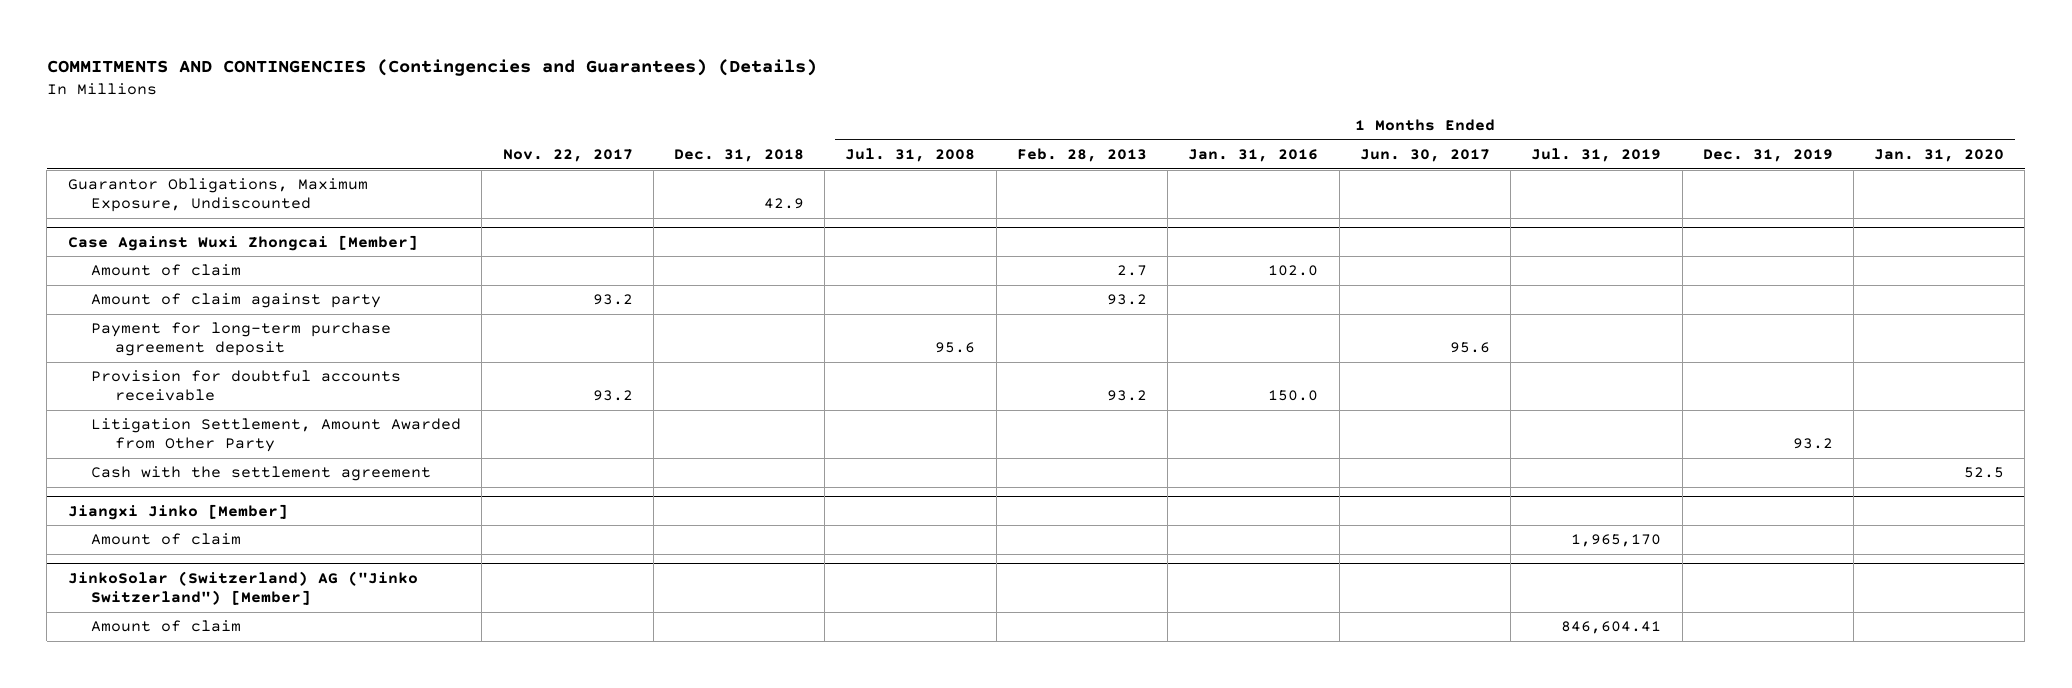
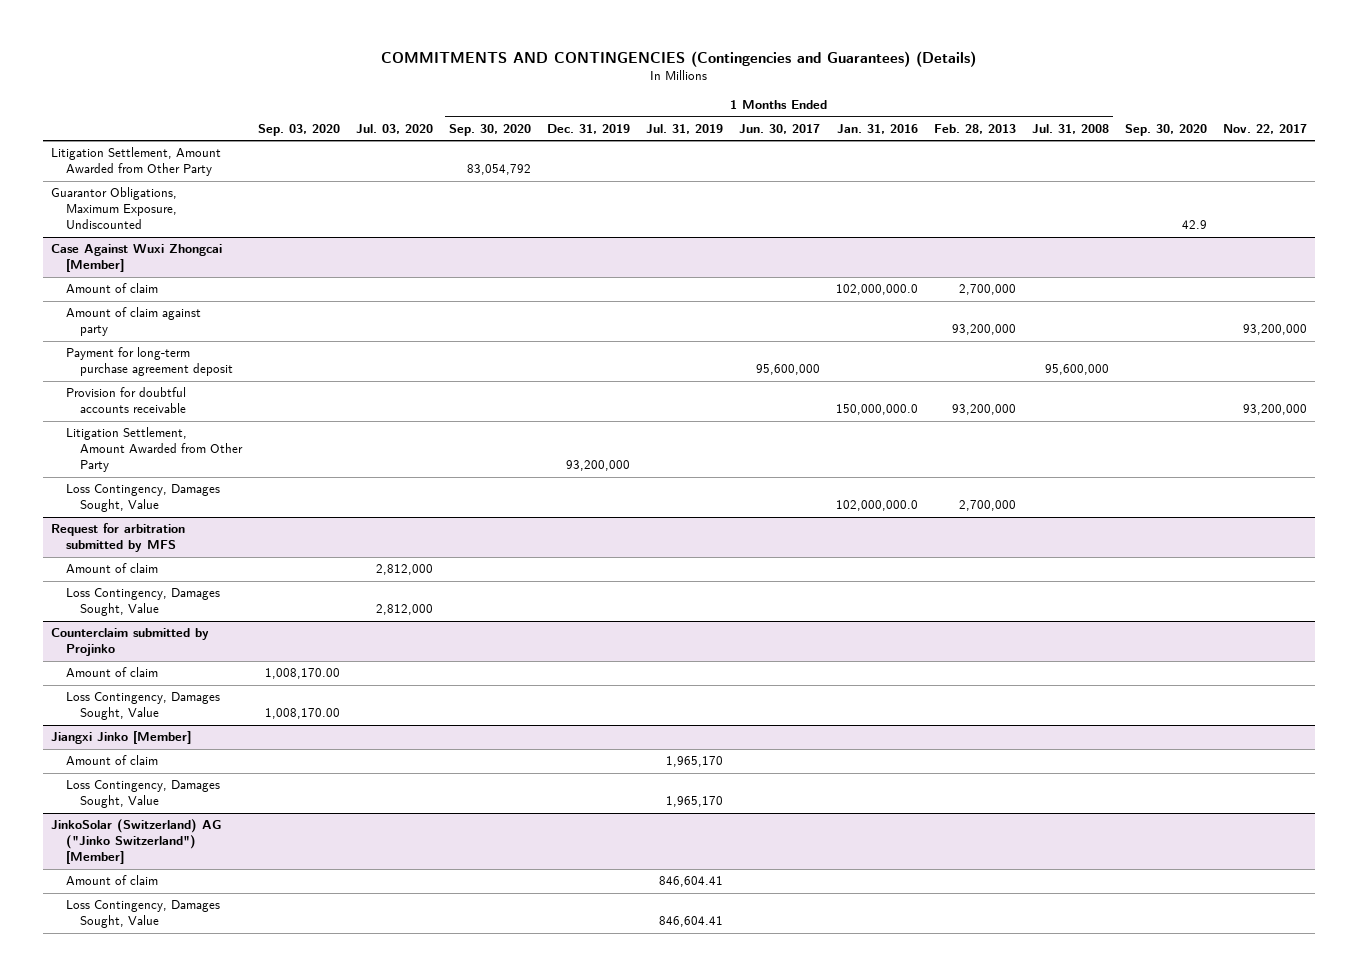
- | Nov. 22, 2017 | Dec. 31, 2018 | 1 Months Ended Jul. 31, 2008 | 1 Months Ended Feb. 28, 2013 | 1 Months Ended Jan. 31, 2016 | 1 Months Ended Jun. 30, 2017 | 1 Months Ended Jul. 31, 2019 | 1 Months Ended Dec. 31, 2019 | 1 Months Ended Jan. 31, 2020
+ | Sep. 03, 2020 | Jul. 03, 2020 | 1 Months Ended Sep. 30, 2020 | 1 Months Ended Dec. 31, 2019 | 1 Months Ended Jul. 31, 2019 | 1 Months Ended Jun. 30, 2017 | 1 Months Ended Jan. 31, 2016 | 1 Months Ended Feb. 28, 2013 | 1 Months Ended Jul. 31, 2008 | Sep. 30, 2020 | Nov. 22, 2017
+ Litigation Settlement, Amount Awarded from Other Party | | | 83,054,792 | | | | | | | |
@ Case Against Wuxi Zhongcai [Member]
- Amount of claim | | | | 2.7 | 102.0 | | | |
- Amount of claim against party | 93.2 | | | 93.2 | | | | |
- Payment for long-term purchase agreement deposit | | | 95.6 | | | 95.6 | | |
- Provision for doubtful accounts receivable | 93.2 | | | 93.2 | 150.0 | | | |
- Litigation Settlement, Amount Awarded from Other Party | | | | | | | | 93.2 |
- Cash with the settlement agreement | | | | | | | | | 52.5
+ Amount of claim | | | | | | | 102,000,000.0 | 2,700,000 | | |
+ Amount of claim against party | | | | | | | | 93,200,000 | | | 93,200,000
+ Payment for long-term purchase agreement deposit | | | | | | 95,600,000 | | | 95,600,000 | |
+ Provision for doubtful accounts receivable | | | | | | | 150,000,000.0 | 93,200,000 | | | 93,200,000
+ Litigation Settlement, Amount Awarded from Other Party | | | | 93,200,000 | | | | | | |
+ Loss Contingency, Damages Sought, Value | | | | | | | 102,000,000.0 | 2,700,000 | | |
+ Request for arbitration submitted by MFS
+ Amount of claim | | 2,812,000 | | | | | | | | |
+ Loss Contingency, Damages Sought, Value | | 2,812,000 | | | | | | | | |
+ Counterclaim submitted by Projinko
+ Amount of claim | 1,008,170.00 | | | | | | | | | |
+ Loss Contingency, Damages Sought, Value | 1,008,170.00 | | | | | | | | | |
@ Jiangxi Jinko [Member]
+ Loss Contingency, Damages Sought, Value | | | | | 1,965,170 | | | | | |
@ JinkoSolar (Switzerland) AG ("Jinko Switzerland") [Member]
+ Loss Contingency, Damages Sought, Value | | | | | 846,604.41 | | | | | |

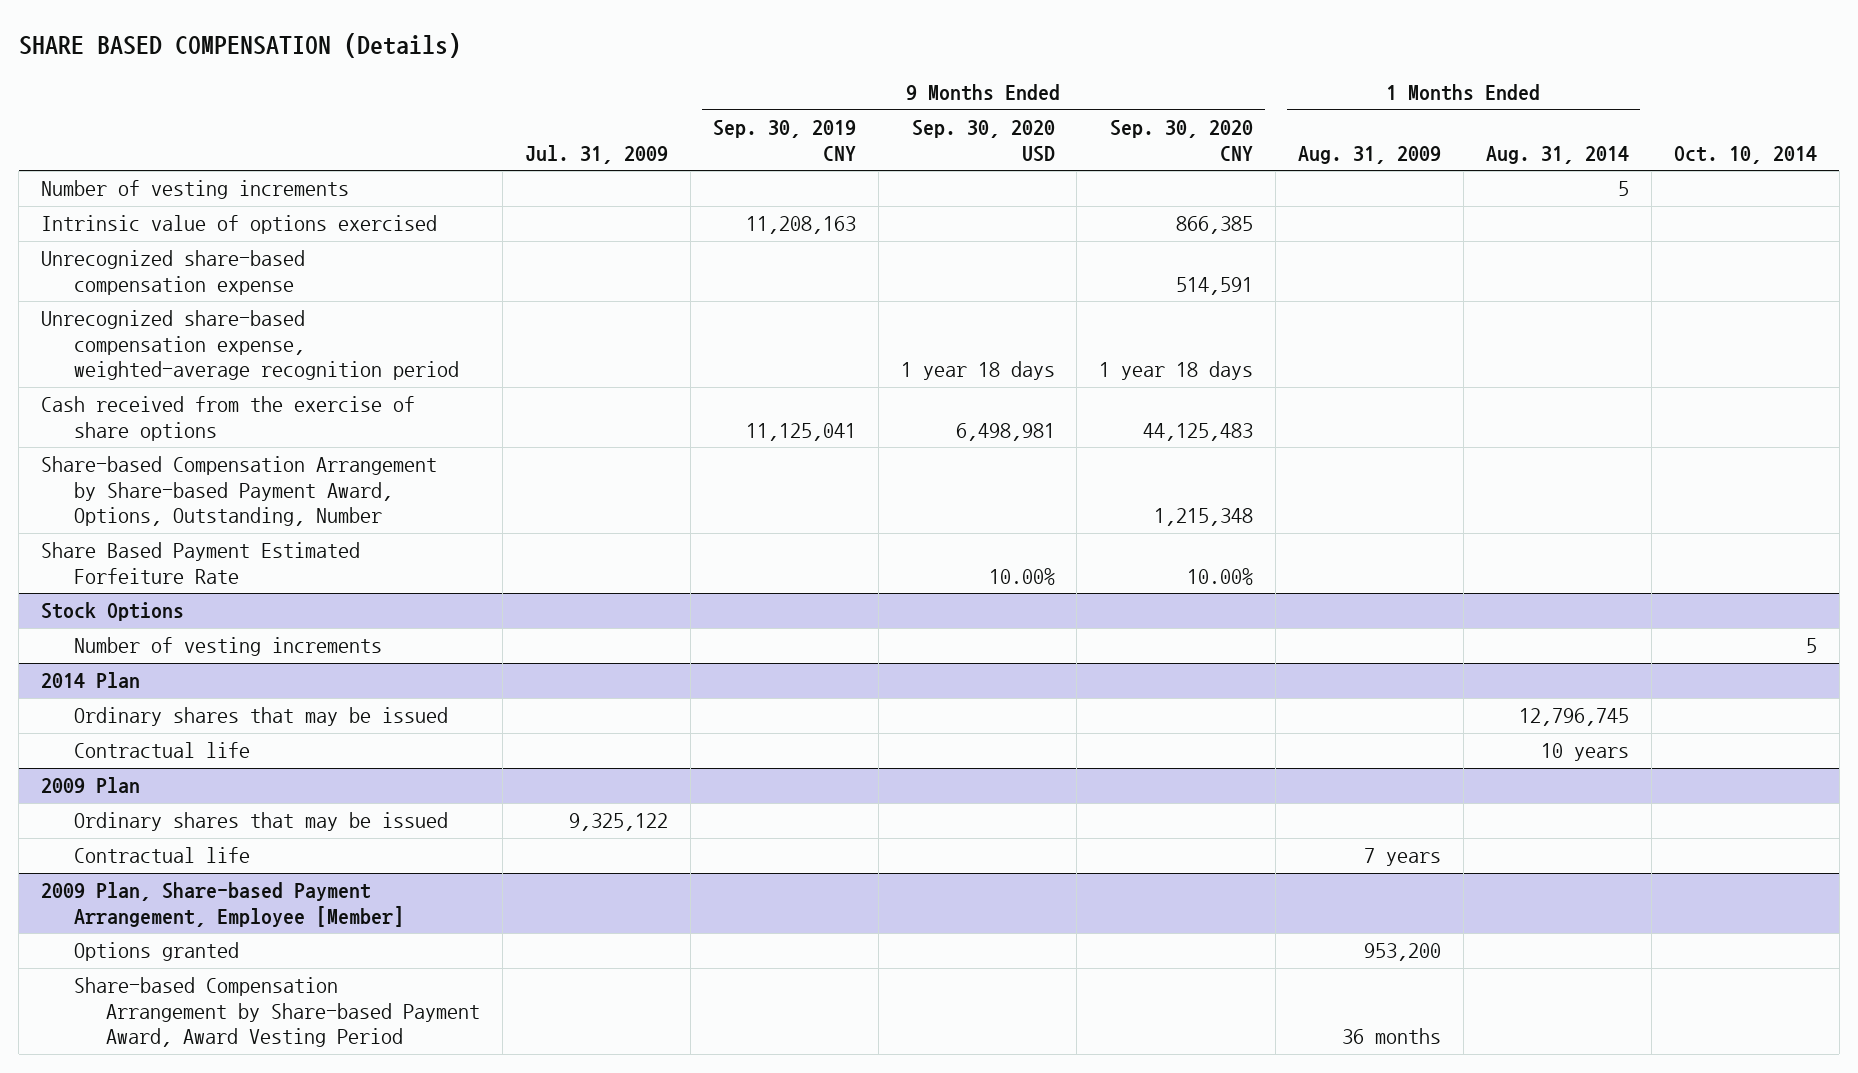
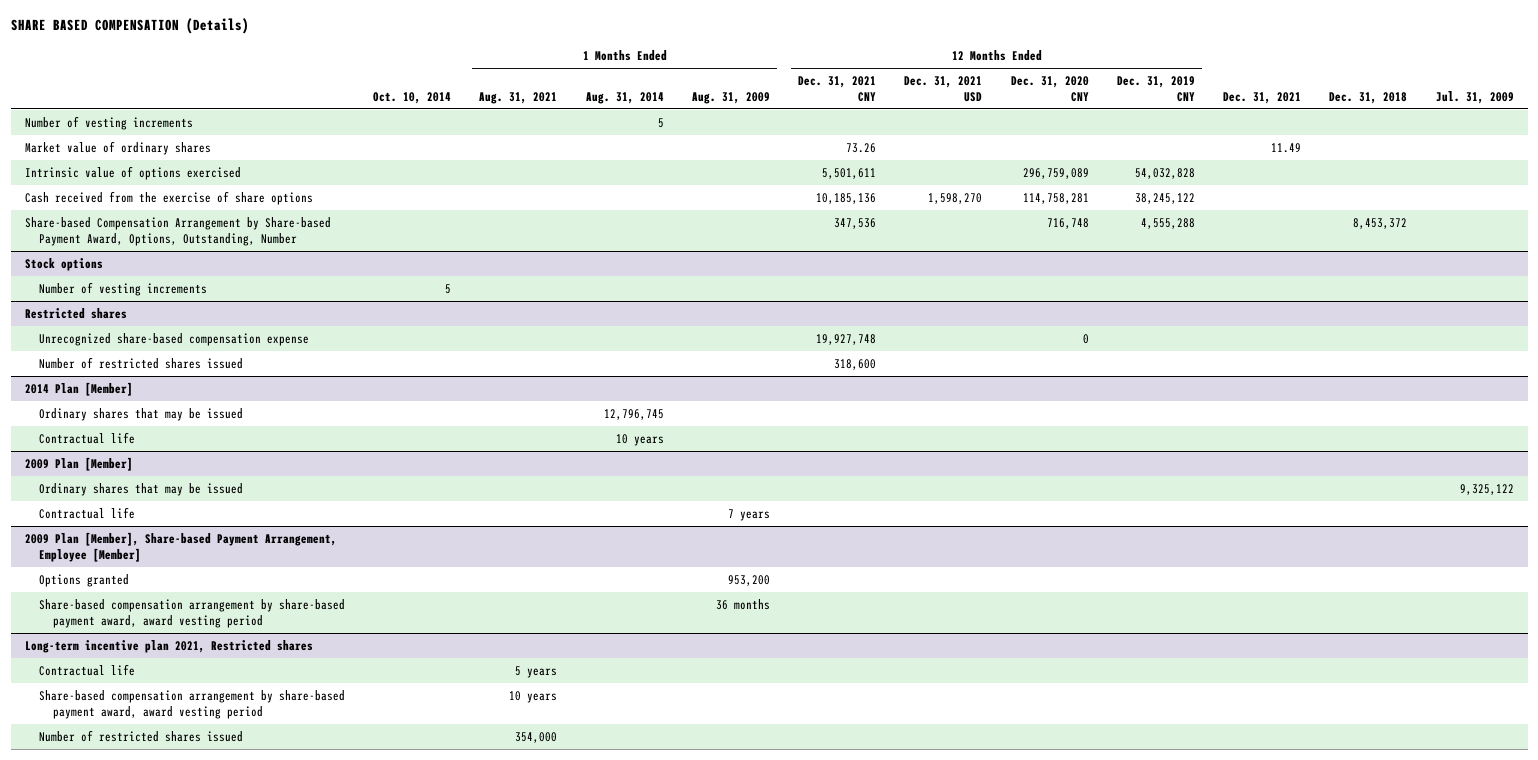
- | Jul. 31, 2009 | 9 Months Ended Sep. 30, 2019 CNY | 9 Months Ended Sep. 30, 2020 USD | 9 Months Ended Sep. 30, 2020 CNY | 1 Months Ended Aug. 31, 2009 | 1 Months Ended Aug. 31, 2014 | Oct. 10, 2014
+ | Oct. 10, 2014 | 1 Months Ended Aug. 31, 2021 | 1 Months Ended Aug. 31, 2014 | 1 Months Ended Aug. 31, 2009 | 12 Months Ended Dec. 31, 2021 CNY | 12 Months Ended Dec. 31, 2021 USD | 12 Months Ended Dec. 31, 2020 CNY | 12 Months Ended Dec. 31, 2019 CNY | Dec. 31, 2021 | Dec. 31, 2018 | Jul. 31, 2009
+ Market value of ordinary shares | | | | | 73.26 | | | | 11.49 | |
- Unrecognized share-based compensation expense | | | | 514,591 | | |
- Unrecognized share-based compensation expense, weighted-average recognition period | | | 1 year 18 days | 1 year 18 days | | |
- Share Based Payment Estimated Forfeiture Rate | | | 10.00% | 10.00% | | |
- Stock Options
+ Stock options
- 2014 Plan
+ Restricted shares
+ Unrecognized share-based compensation expense | | | | | 19,927,748 | | 0 | | | |
+ Number of restricted shares issued | | | | | 318,600 | | | | | |
+ 2014 Plan [Member]
- 2009 Plan
+ 2009 Plan [Member]
- 2009 Plan, Share-based Payment Arrangement, Employee [Member]
+ 2009 Plan [Member], Share-based Payment Arrangement, Employee [Member]
- Share-based Compensation Arrangement by Share-based Payment Award, Award Vesting Period | | | | | 36 months | |
+ Share-based compensation arrangement by share-based payment award, award vesting period | | | | 36 months | | | | | | |
+ Long-term incentive plan 2021, Restricted shares
+ Contractual life | | 5 years | | | | | | | | |
+ Share-based compensation arrangement by share-based payment award, award vesting period | | 10 years | | | | | | | | |
+ Number of restricted shares issued | | 354,000 | | | | | | | | |

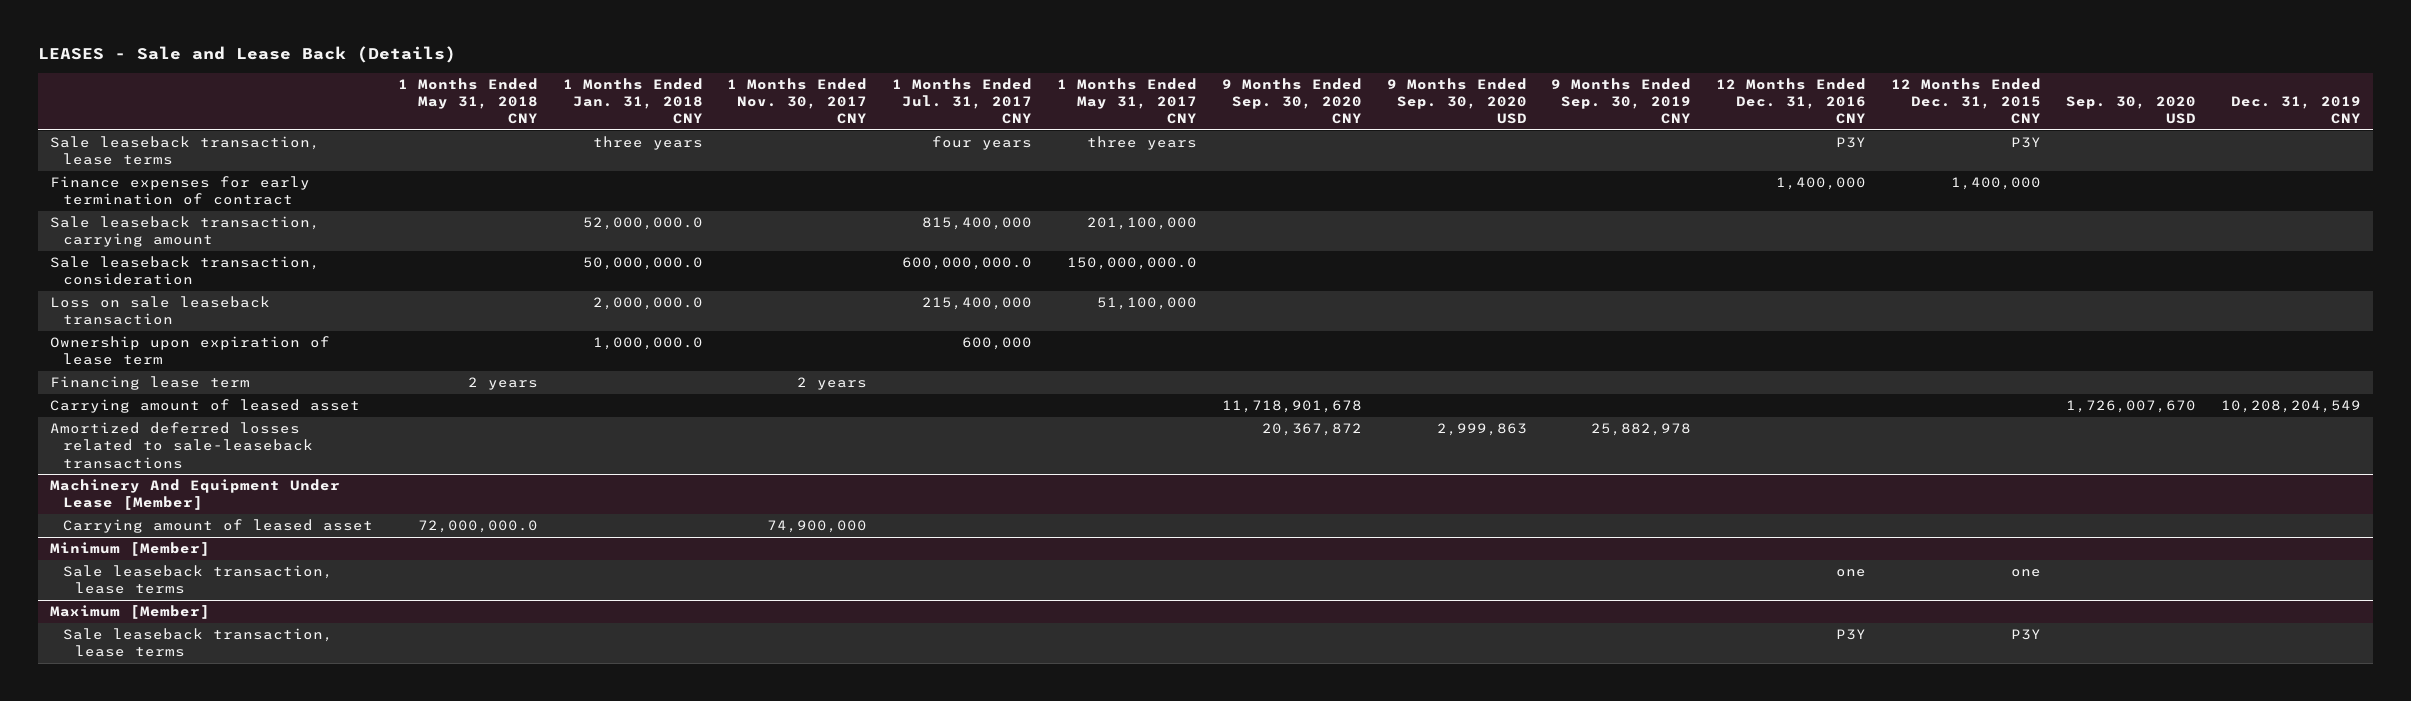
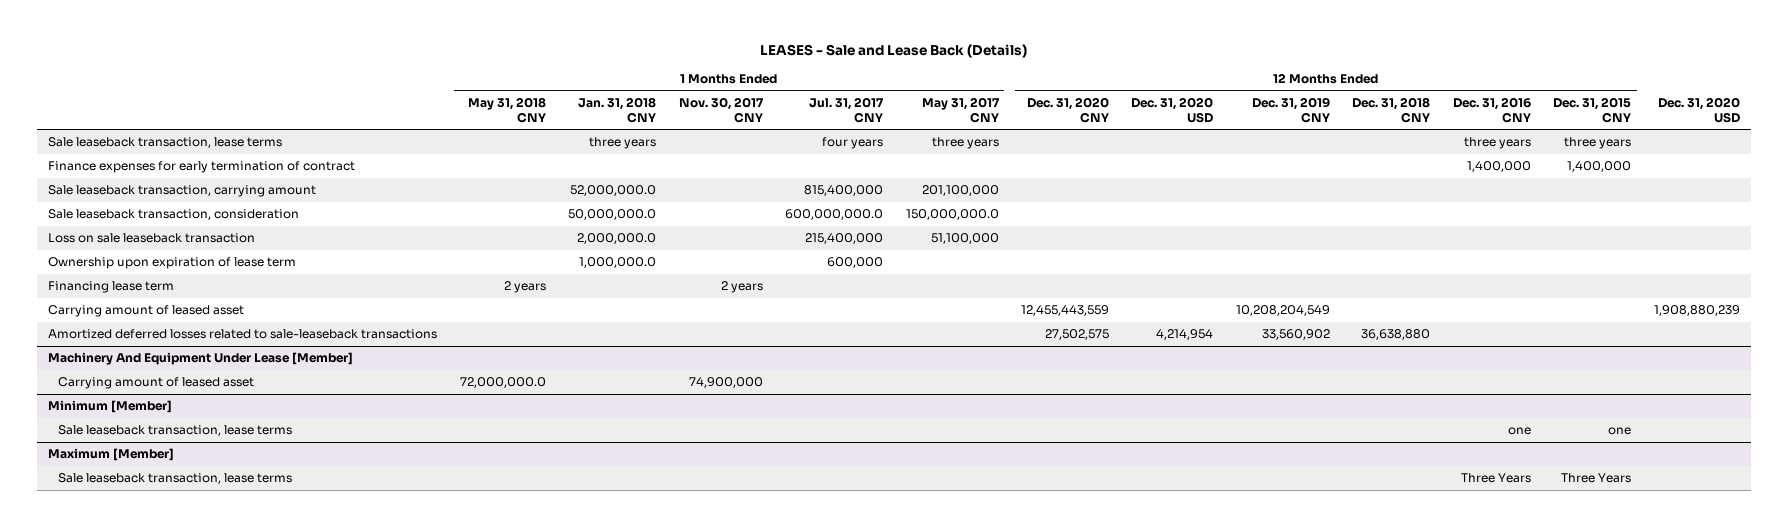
- | 1 Months Ended May 31, 2018 CNY | 1 Months Ended Jan. 31, 2018 CNY | 1 Months Ended Nov. 30, 2017 CNY | 1 Months Ended Jul. 31, 2017 CNY | 1 Months Ended May 31, 2017 CNY | 9 Months Ended Sep. 30, 2020 CNY | 9 Months Ended Sep. 30, 2020 USD | 9 Months Ended Sep. 30, 2019 CNY | 12 Months Ended Dec. 31, 2016 CNY | 12 Months Ended Dec. 31, 2015 CNY | Sep. 30, 2020 USD | Dec. 31, 2019 CNY
+ | 1 Months Ended May 31, 2018 CNY | 1 Months Ended Jan. 31, 2018 CNY | 1 Months Ended Nov. 30, 2017 CNY | 1 Months Ended Jul. 31, 2017 CNY | 1 Months Ended May 31, 2017 CNY | 12 Months Ended Dec. 31, 2020 CNY | 12 Months Ended Dec. 31, 2020 USD | 12 Months Ended Dec. 31, 2019 CNY | 12 Months Ended Dec. 31, 2018 CNY | 12 Months Ended Dec. 31, 2016 CNY | 12 Months Ended Dec. 31, 2015 CNY | Dec. 31, 2020 USD
- Sale leaseback transaction, lease terms | | three years | | four years | three years | | | | P3Y | P3Y | |
+ Sale leaseback transaction, lease terms | | three years | | four years | three years | | | | | three years | three years |
@ Maximum [Member]
- Sale leaseback transaction, lease terms | | | | | | | | | P3Y | P3Y | |
+ Sale leaseback transaction, lease terms | | | | | | | | | | Three Years | Three Years |

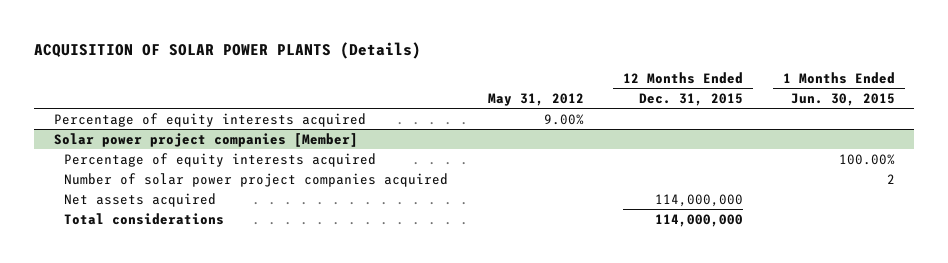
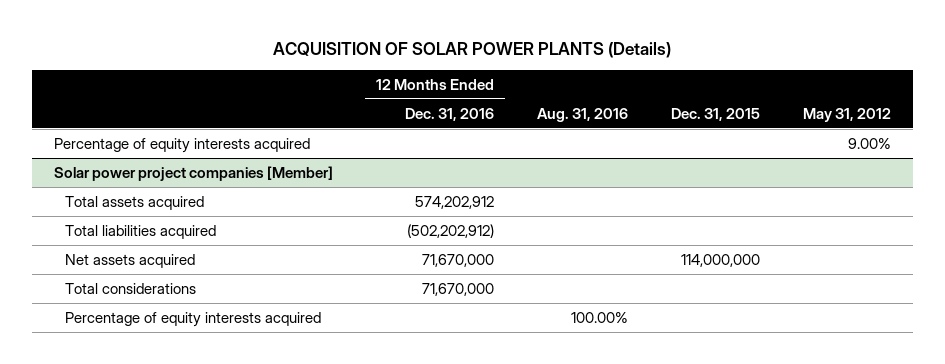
- | May 31, 2012 | 12 Months Ended Dec. 31, 2015 | 1 Months Ended Jun. 30, 2015
+ | 12 Months Ended Dec. 31, 2016 | Aug. 31, 2016 | Dec. 31, 2015 | May 31, 2012
@ Solar power project companies [Member]
- Number of solar power project companies acquired | | | 2
+ Total assets acquired | 574,202,912 | | |
+ Total liabilities acquired | (502,202,912) | | |
moved down: Percentage of equity interests acquired | | 100.00% | |

